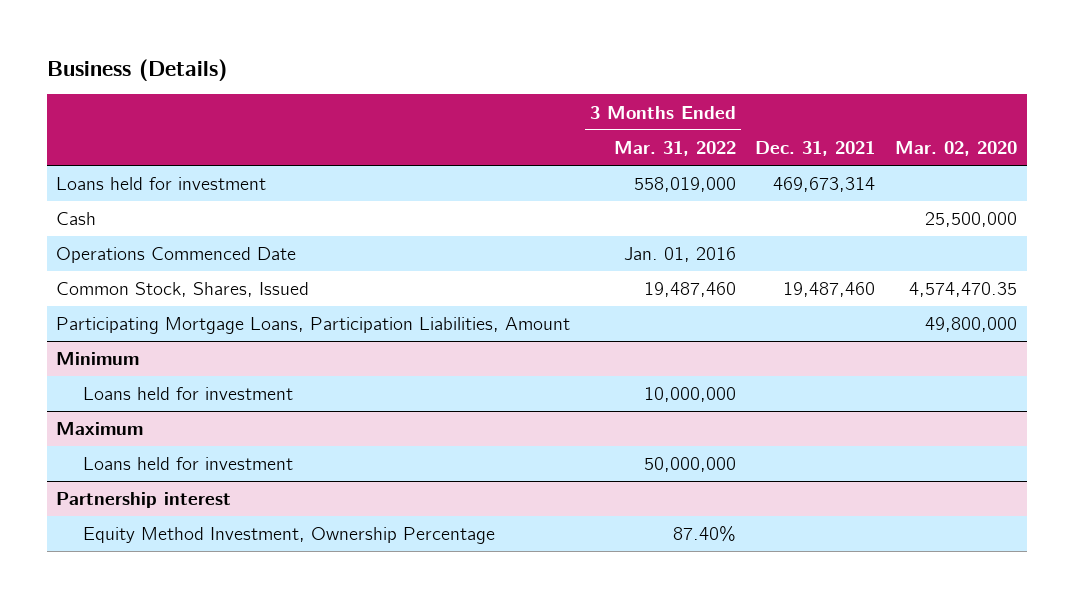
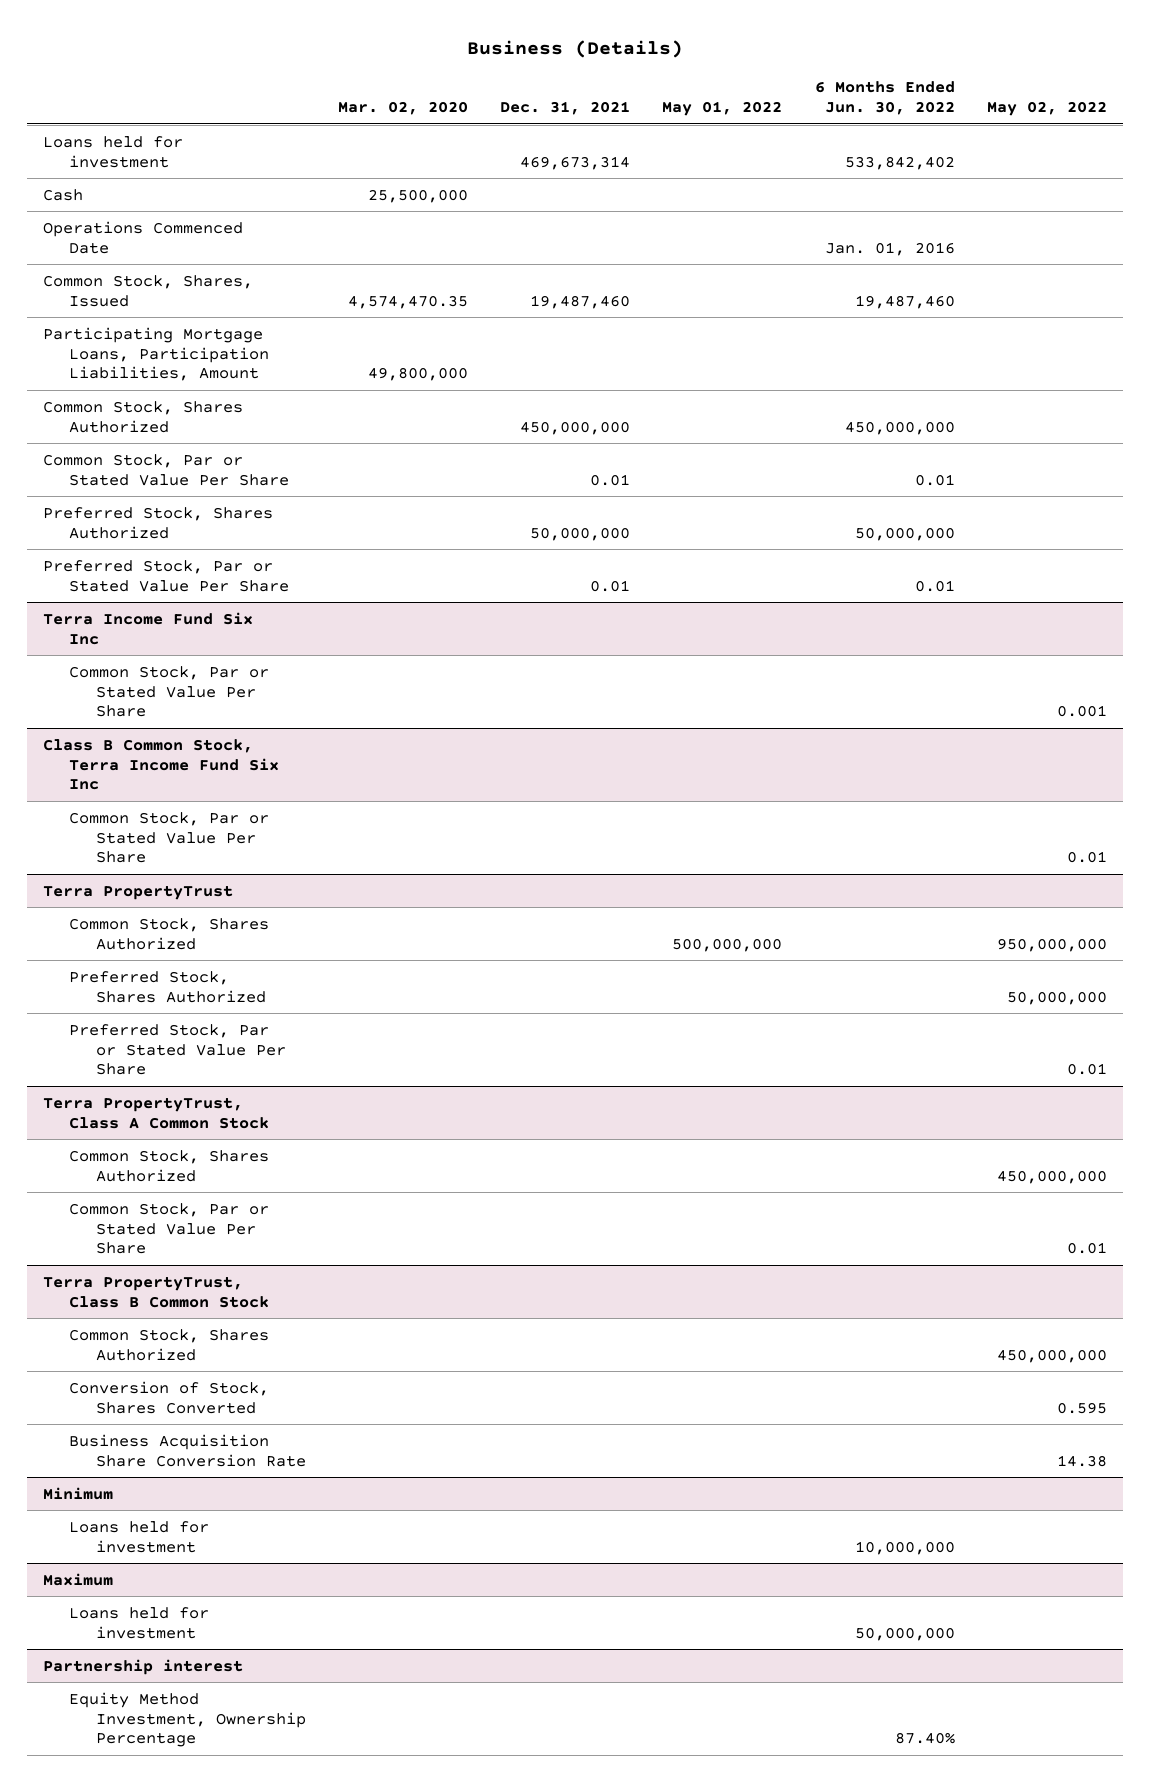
- | 3 Months Ended Mar. 31, 2022 | Dec. 31, 2021 | Mar. 02, 2020
+ | Mar. 02, 2020 | Dec. 31, 2021 | May 01, 2022 | 6 Months Ended Jun. 30, 2022 | May 02, 2022
+ Common Stock, Shares Authorized | | 450,000,000 | | 450,000,000 |
+ Common Stock, Par or Stated Value Per Share | | 0.01 | | 0.01 |
+ Preferred Stock, Shares Authorized | | 50,000,000 | | 50,000,000 |
+ Preferred Stock, Par or Stated Value Per Share | | 0.01 | | 0.01 |
+ Terra Income Fund Six Inc
+ Common Stock, Par or Stated Value Per Share | | | | | 0.001
+ Class B Common Stock, Terra Income Fund Six Inc
+ Common Stock, Par or Stated Value Per Share | | | | | 0.01
+ Terra PropertyTrust
+ Common Stock, Shares Authorized | | | 500,000,000 | | 950,000,000
+ Preferred Stock, Shares Authorized | | | | | 50,000,000
+ Preferred Stock, Par or Stated Value Per Share | | | | | 0.01
+ Terra PropertyTrust, Class A Common Stock
+ Common Stock, Shares Authorized | | | | | 450,000,000
+ Common Stock, Par or Stated Value Per Share | | | | | 0.01
+ Terra PropertyTrust, Class B Common Stock
+ Common Stock, Shares Authorized | | | | | 450,000,000
+ Conversion of Stock, Shares Converted | | | | | 0.595
+ Business Acquisition Share Conversion Rate | | | | | 14.38

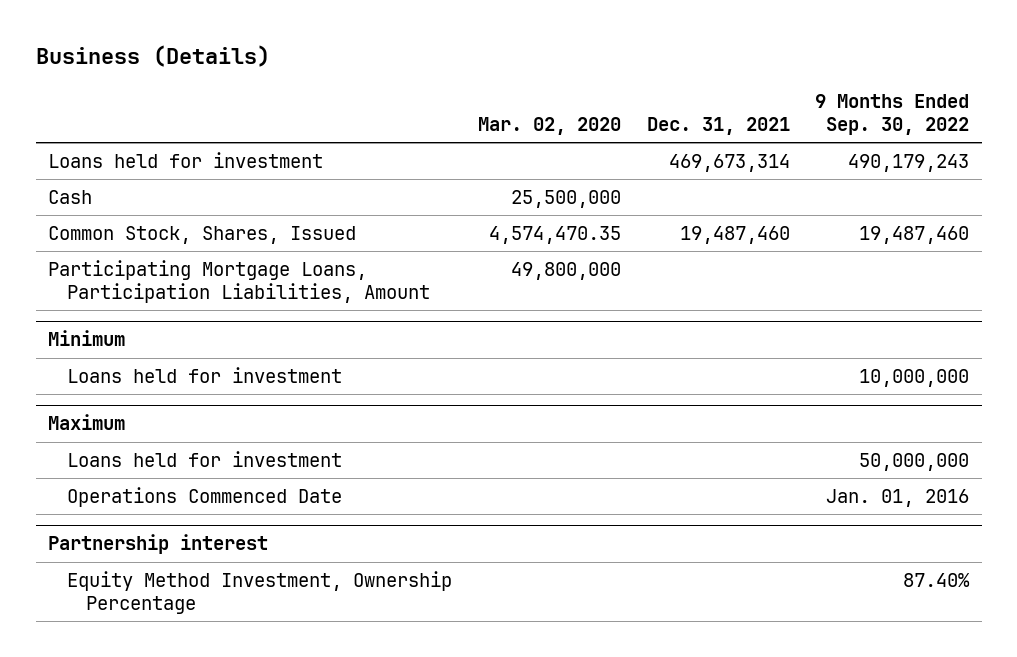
- | Mar. 02, 2020 | Dec. 31, 2021 | May 01, 2022 | 6 Months Ended Jun. 30, 2022 | May 02, 2022
+ | Mar. 02, 2020 | Dec. 31, 2021 | 9 Months Ended Sep. 30, 2022
- Operations Commenced Date | | | | Jan. 01, 2016 |
- Common Stock, Shares Authorized | | 450,000,000 | | 450,000,000 |
- Common Stock, Par or Stated Value Per Share | | 0.01 | | 0.01 |
- Preferred Stock, Shares Authorized | | 50,000,000 | | 50,000,000 |
- Preferred Stock, Par or Stated Value Per Share | | 0.01 | | 0.01 |
- Terra Income Fund Six Inc
- Common Stock, Par or Stated Value Per Share | | | | | 0.001
- Class B Common Stock, Terra Income Fund Six Inc
- Common Stock, Par or Stated Value Per Share | | | | | 0.01
- Terra PropertyTrust
- Common Stock, Shares Authorized | | | 500,000,000 | | 950,000,000
- Preferred Stock, Shares Authorized | | | | | 50,000,000
- Preferred Stock, Par or Stated Value Per Share | | | | | 0.01
- Terra PropertyTrust, Class A Common Stock
- Common Stock, Shares Authorized | | | | | 450,000,000
- Common Stock, Par or Stated Value Per Share | | | | | 0.01
- Terra PropertyTrust, Class B Common Stock
- Common Stock, Shares Authorized | | | | | 450,000,000
- Conversion of Stock, Shares Converted | | | | | 0.595
- Business Acquisition Share Conversion Rate | | | | | 14.38
@ Maximum
+ Operations Commenced Date | | | Jan. 01, 2016

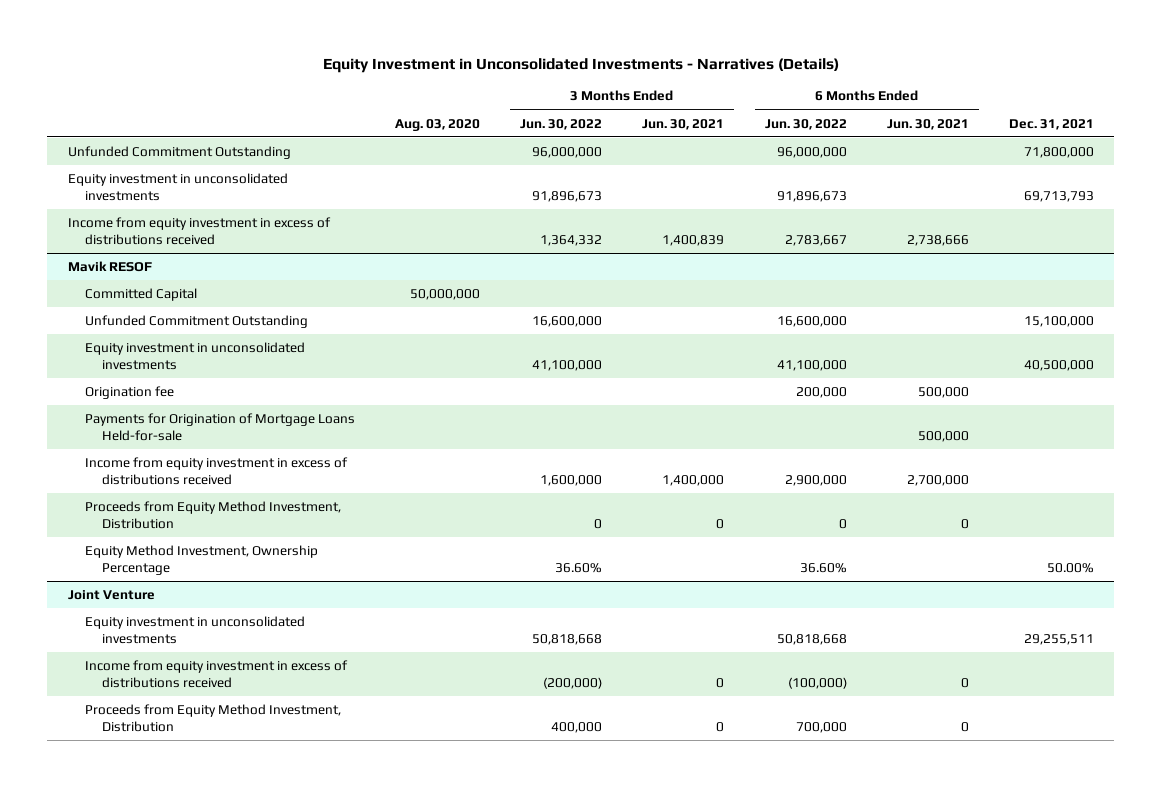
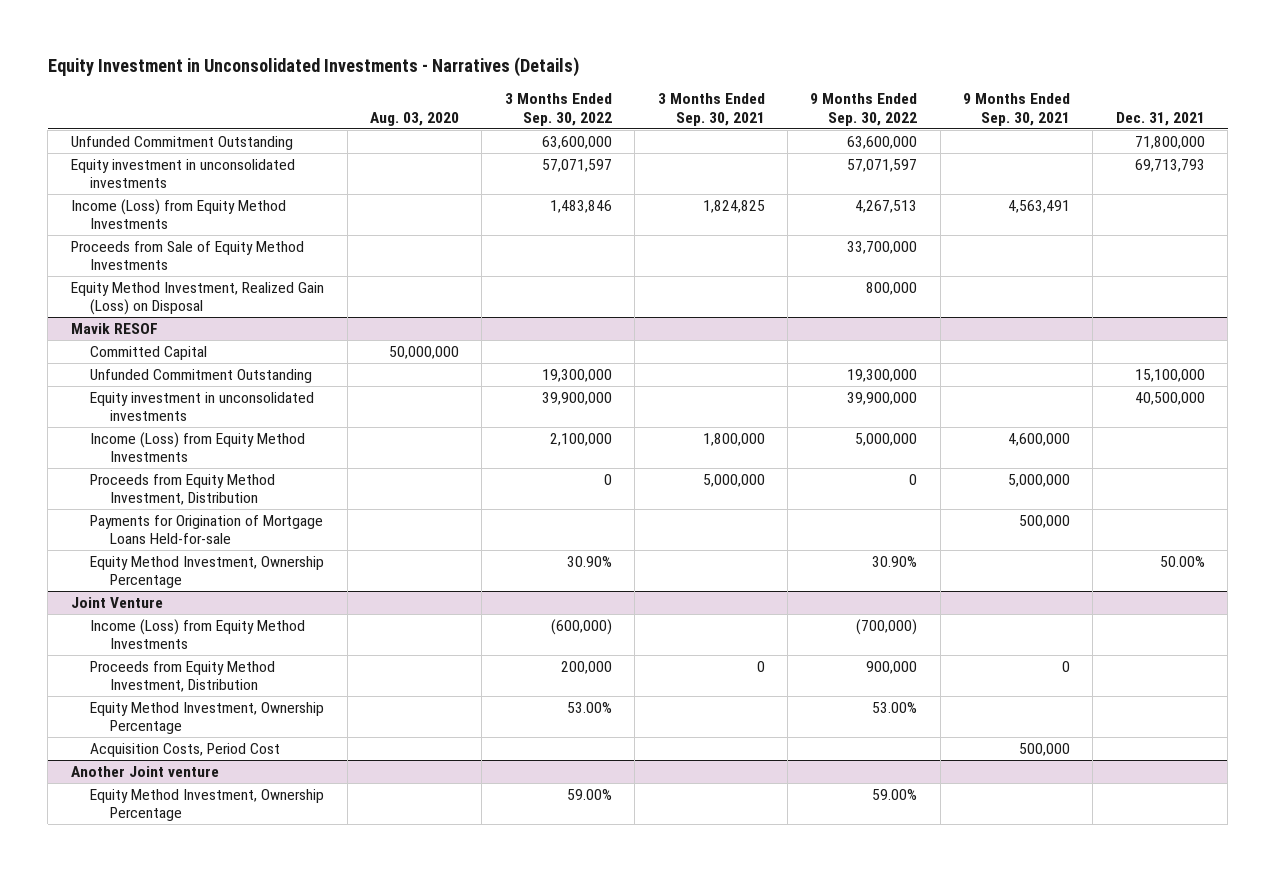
- | Aug. 03, 2020 | 3 Months Ended Jun. 30, 2022 | 3 Months Ended Jun. 30, 2021 | 6 Months Ended Jun. 30, 2022 | 6 Months Ended Jun. 30, 2021 | Dec. 31, 2021
+ | Aug. 03, 2020 | 3 Months Ended Sep. 30, 2022 | 3 Months Ended Sep. 30, 2021 | 9 Months Ended Sep. 30, 2022 | 9 Months Ended Sep. 30, 2021 | Dec. 31, 2021
- Income from equity investment in excess of distributions received | | 1,364,332 | 1,400,839 | 2,783,667 | 2,738,666 |
+ Income (Loss) from Equity Method Investments | | 1,483,846 | 1,824,825 | 4,267,513 | 4,563,491 |
+ Proceeds from Sale of Equity Method Investments | | | | 33,700,000 | |
+ Equity Method Investment, Realized Gain (Loss) on Disposal | | | | 800,000 | |
@ Mavik RESOF
- Origination fee | | | | 200,000 | 500,000 |
- Income from equity investment in excess of distributions received | | 1,600,000 | 1,400,000 | 2,900,000 | 2,700,000 |
+ Income (Loss) from Equity Method Investments | | 2,100,000 | 1,800,000 | 5,000,000 | 4,600,000 |
moved down: Payments for Origination of Mortgage Loans Held-for-sale | | | | | 500,000 |
@ Joint Venture
- Equity investment in unconsolidated investments | | 50,818,668 | | 50,818,668 | | 29,255,511
- Income from equity investment in excess of distributions received | | (200,000) | 0 | (100,000) | 0 |
+ Income (Loss) from Equity Method Investments | | (600,000) | | (700,000) | |
+ Equity Method Investment, Ownership Percentage | | 53.00% | | 53.00% | |
+ Acquisition Costs, Period Cost | | | | | 500,000 |
+ Another Joint venture
+ Equity Method Investment, Ownership Percentage | | 59.00% | | 59.00% | |

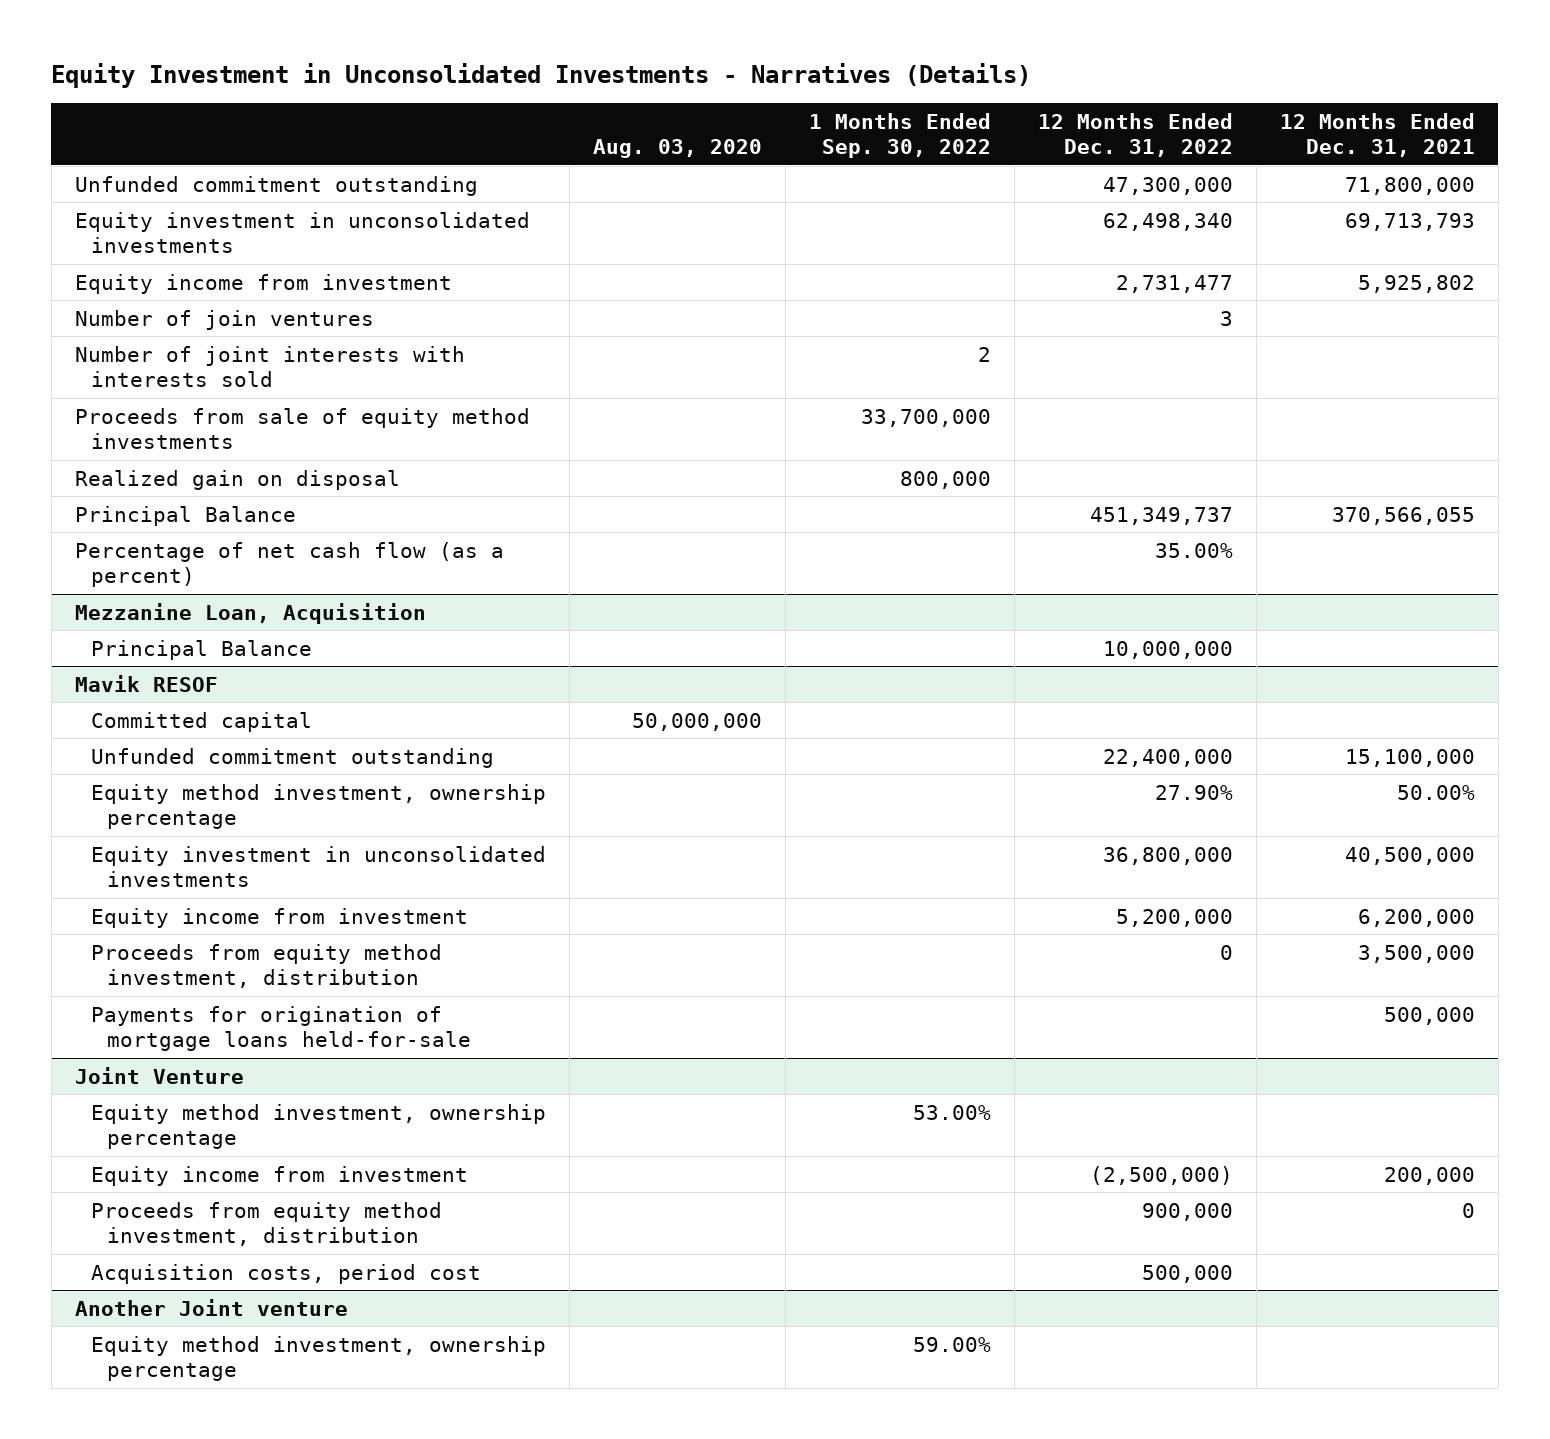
- | Aug. 03, 2020 | 3 Months Ended Sep. 30, 2022 | 3 Months Ended Sep. 30, 2021 | 9 Months Ended Sep. 30, 2022 | 9 Months Ended Sep. 30, 2021 | Dec. 31, 2021
+ | Aug. 03, 2020 | 1 Months Ended Sep. 30, 2022 | 12 Months Ended Dec. 31, 2022 | 12 Months Ended Dec. 31, 2021
- Unfunded Commitment Outstanding | | 63,600,000 | | 63,600,000 | | 71,800,000
+ Unfunded commitment outstanding | | | 47,300,000 | 71,800,000
- Income (Loss) from Equity Method Investments | | 1,483,846 | 1,824,825 | 4,267,513 | 4,563,491 |
- Proceeds from Sale of Equity Method Investments | | | | 33,700,000 | |
- Equity Method Investment, Realized Gain (Loss) on Disposal | | | | 800,000 | |
+ Equity income from investment | | | 2,731,477 | 5,925,802
+ Number of join ventures | | | 3 |
+ Number of joint interests with interests sold | | 2 | |
+ Proceeds from sale of equity method investments | | 33,700,000 | |
+ Realized gain on disposal | | 800,000 | |
+ Principal Balance | | | 451,349,737 | 370,566,055
+ Percentage of net cash flow (as a percent) | | | 35.00% |
+ Mezzanine Loan, Acquisition
+ Principal Balance | | | 10,000,000 |
@ Mavik RESOF
- Committed Capital | 50,000,000 | | | | |
- Unfunded Commitment Outstanding | | 19,300,000 | | 19,300,000 | | 15,100,000
+ Committed capital | 50,000,000 | | |
+ Unfunded commitment outstanding | | | 22,400,000 | 15,100,000
+ Equity method investment, ownership percentage | | | 27.90% | 50.00%
- Income (Loss) from Equity Method Investments | | 2,100,000 | 1,800,000 | 5,000,000 | 4,600,000 |
- Proceeds from Equity Method Investment, Distribution | | 0 | 5,000,000 | 0 | 5,000,000 |
- Payments for Origination of Mortgage Loans Held-for-sale | | | | | 500,000 |
- Equity Method Investment, Ownership Percentage | | 30.90% | | 30.90% | | 50.00%
+ Equity income from investment | | | 5,200,000 | 6,200,000
+ Proceeds from equity method investment, distribution | | | 0 | 3,500,000
+ Payments for origination of mortgage loans held-for-sale | | | | 500,000
@ Joint Venture
- Income (Loss) from Equity Method Investments | | (600,000) | | (700,000) | |
- Proceeds from Equity Method Investment, Distribution | | 200,000 | 0 | 900,000 | 0 |
- Equity Method Investment, Ownership Percentage | | 53.00% | | 53.00% | |
- Acquisition Costs, Period Cost | | | | | 500,000 |
+ Equity method investment, ownership percentage | | 53.00% | |
+ Equity income from investment | | | (2,500,000) | 200,000
+ Proceeds from equity method investment, distribution | | | 900,000 | 0
+ Acquisition costs, period cost | | | 500,000 |
@ Another Joint venture
- Equity Method Investment, Ownership Percentage | | 59.00% | | 59.00% | |
+ Equity method investment, ownership percentage | | 59.00% | |

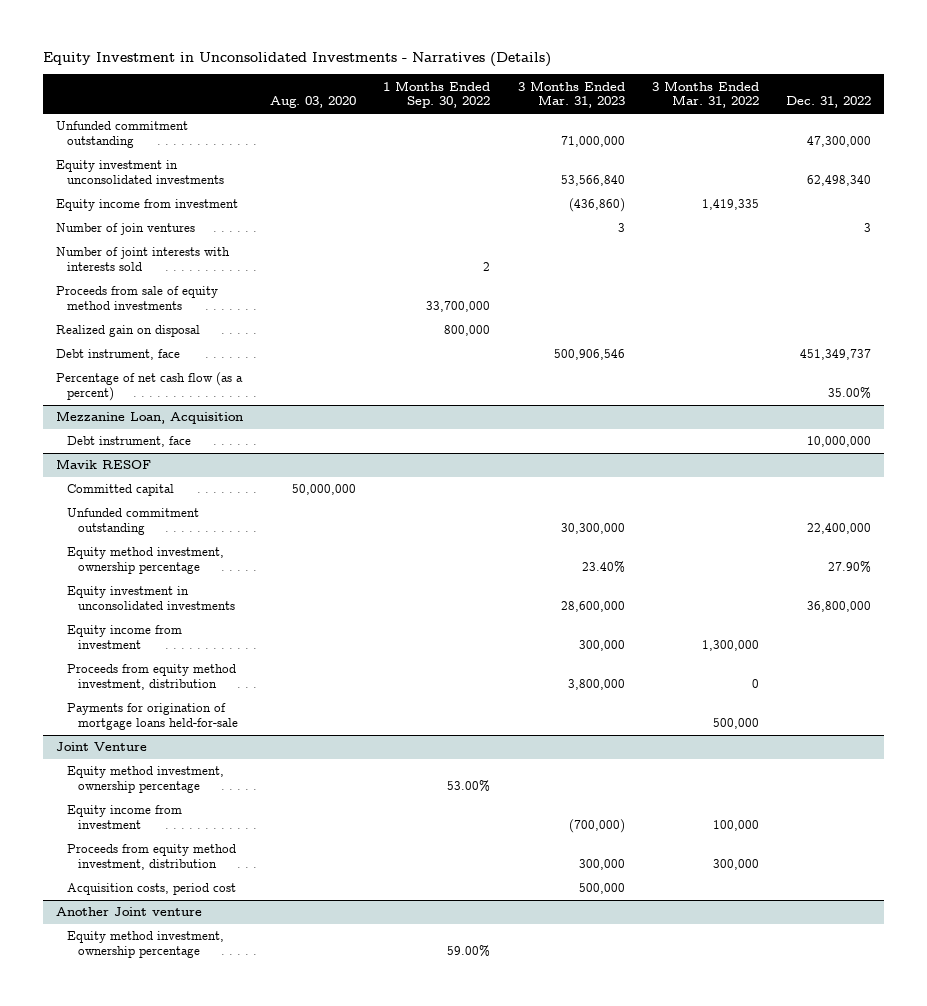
- | Aug. 03, 2020 | 1 Months Ended Sep. 30, 2022 | 12 Months Ended Dec. 31, 2022 | 12 Months Ended Dec. 31, 2021
+ | Aug. 03, 2020 | 1 Months Ended Sep. 30, 2022 | 3 Months Ended Mar. 31, 2023 | 3 Months Ended Mar. 31, 2022 | Dec. 31, 2022
- Principal Balance | | | 451,349,737 | 370,566,055
+ Debt instrument, face | | | 500,906,546 | | 451,349,737
@ Mezzanine Loan, Acquisition
- Principal Balance | | | 10,000,000 |
+ Debt instrument, face | | | | | 10,000,000

